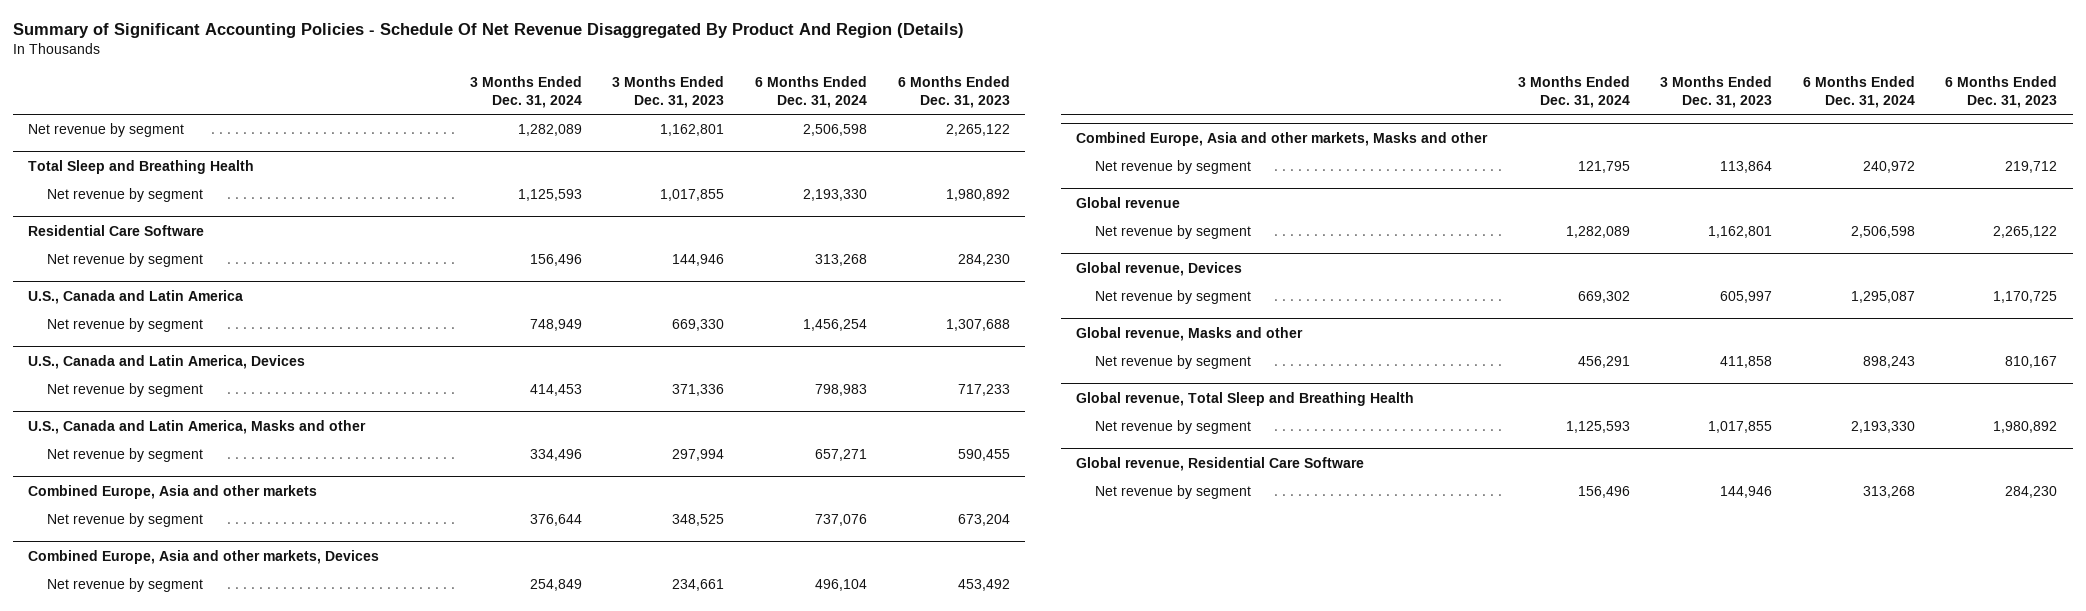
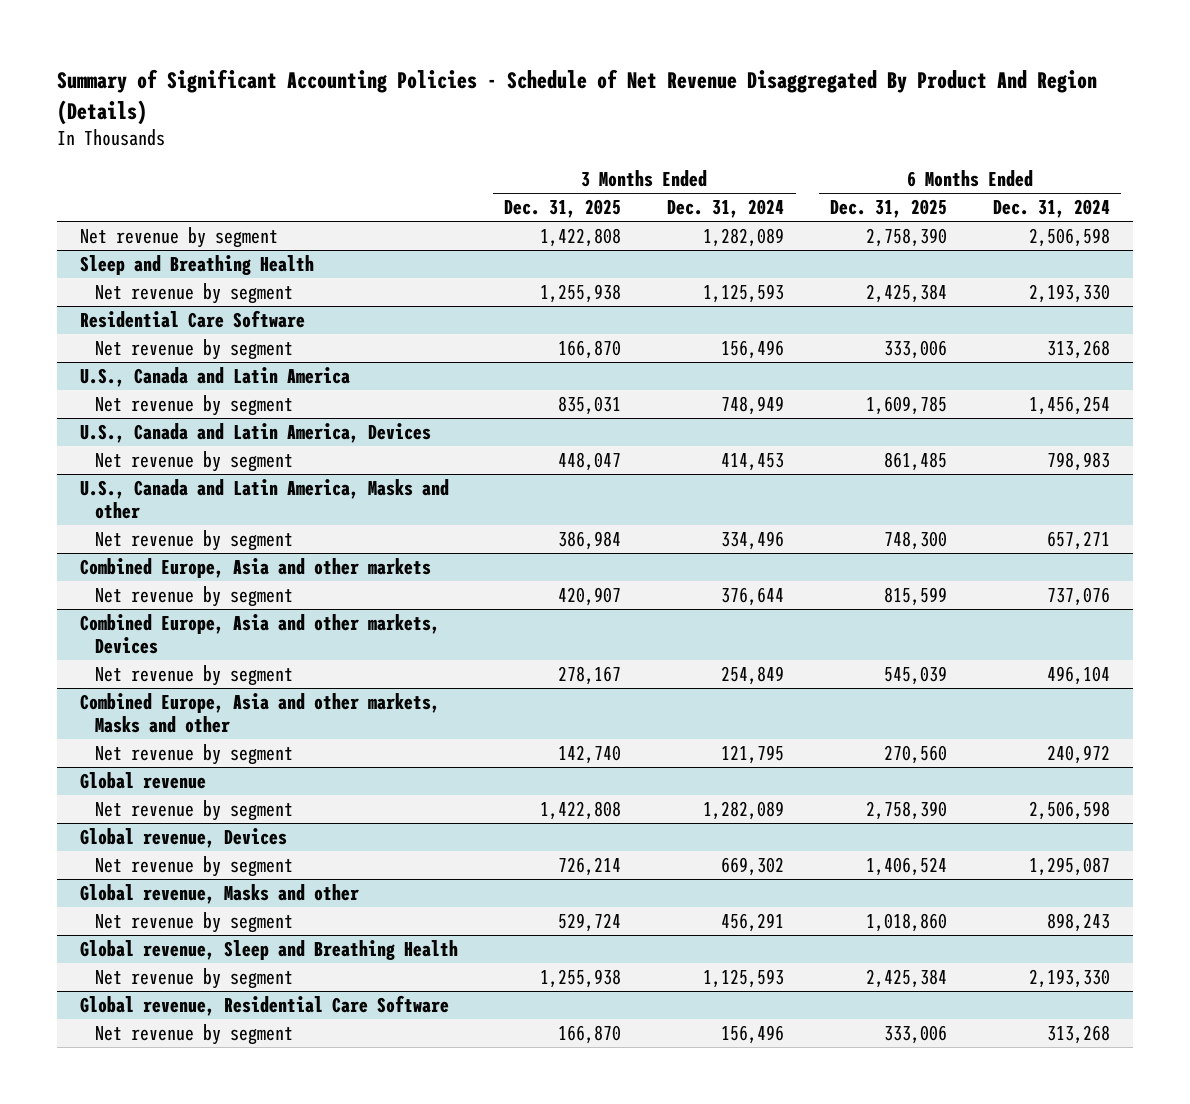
- Summary of Significant Accounting Policies - Schedule Of Net Revenue Disaggregated By Product And Region (Details)
+ Summary of Significant Accounting Policies - Schedule of Net Revenue Disaggregated By Product And Region (Details)
- | 3 Months Ended Dec. 31, 2024 | 3 Months Ended Dec. 31, 2023 | 6 Months Ended Dec. 31, 2024 | 6 Months Ended Dec. 31, 2023
+ | 3 Months Ended Dec. 31, 2025 | 3 Months Ended Dec. 31, 2024 | 6 Months Ended Dec. 31, 2025 | 6 Months Ended Dec. 31, 2024
- Total Sleep and Breathing Health
+ Sleep and Breathing Health
- Global revenue, Total Sleep and Breathing Health
+ Global revenue, Sleep and Breathing Health

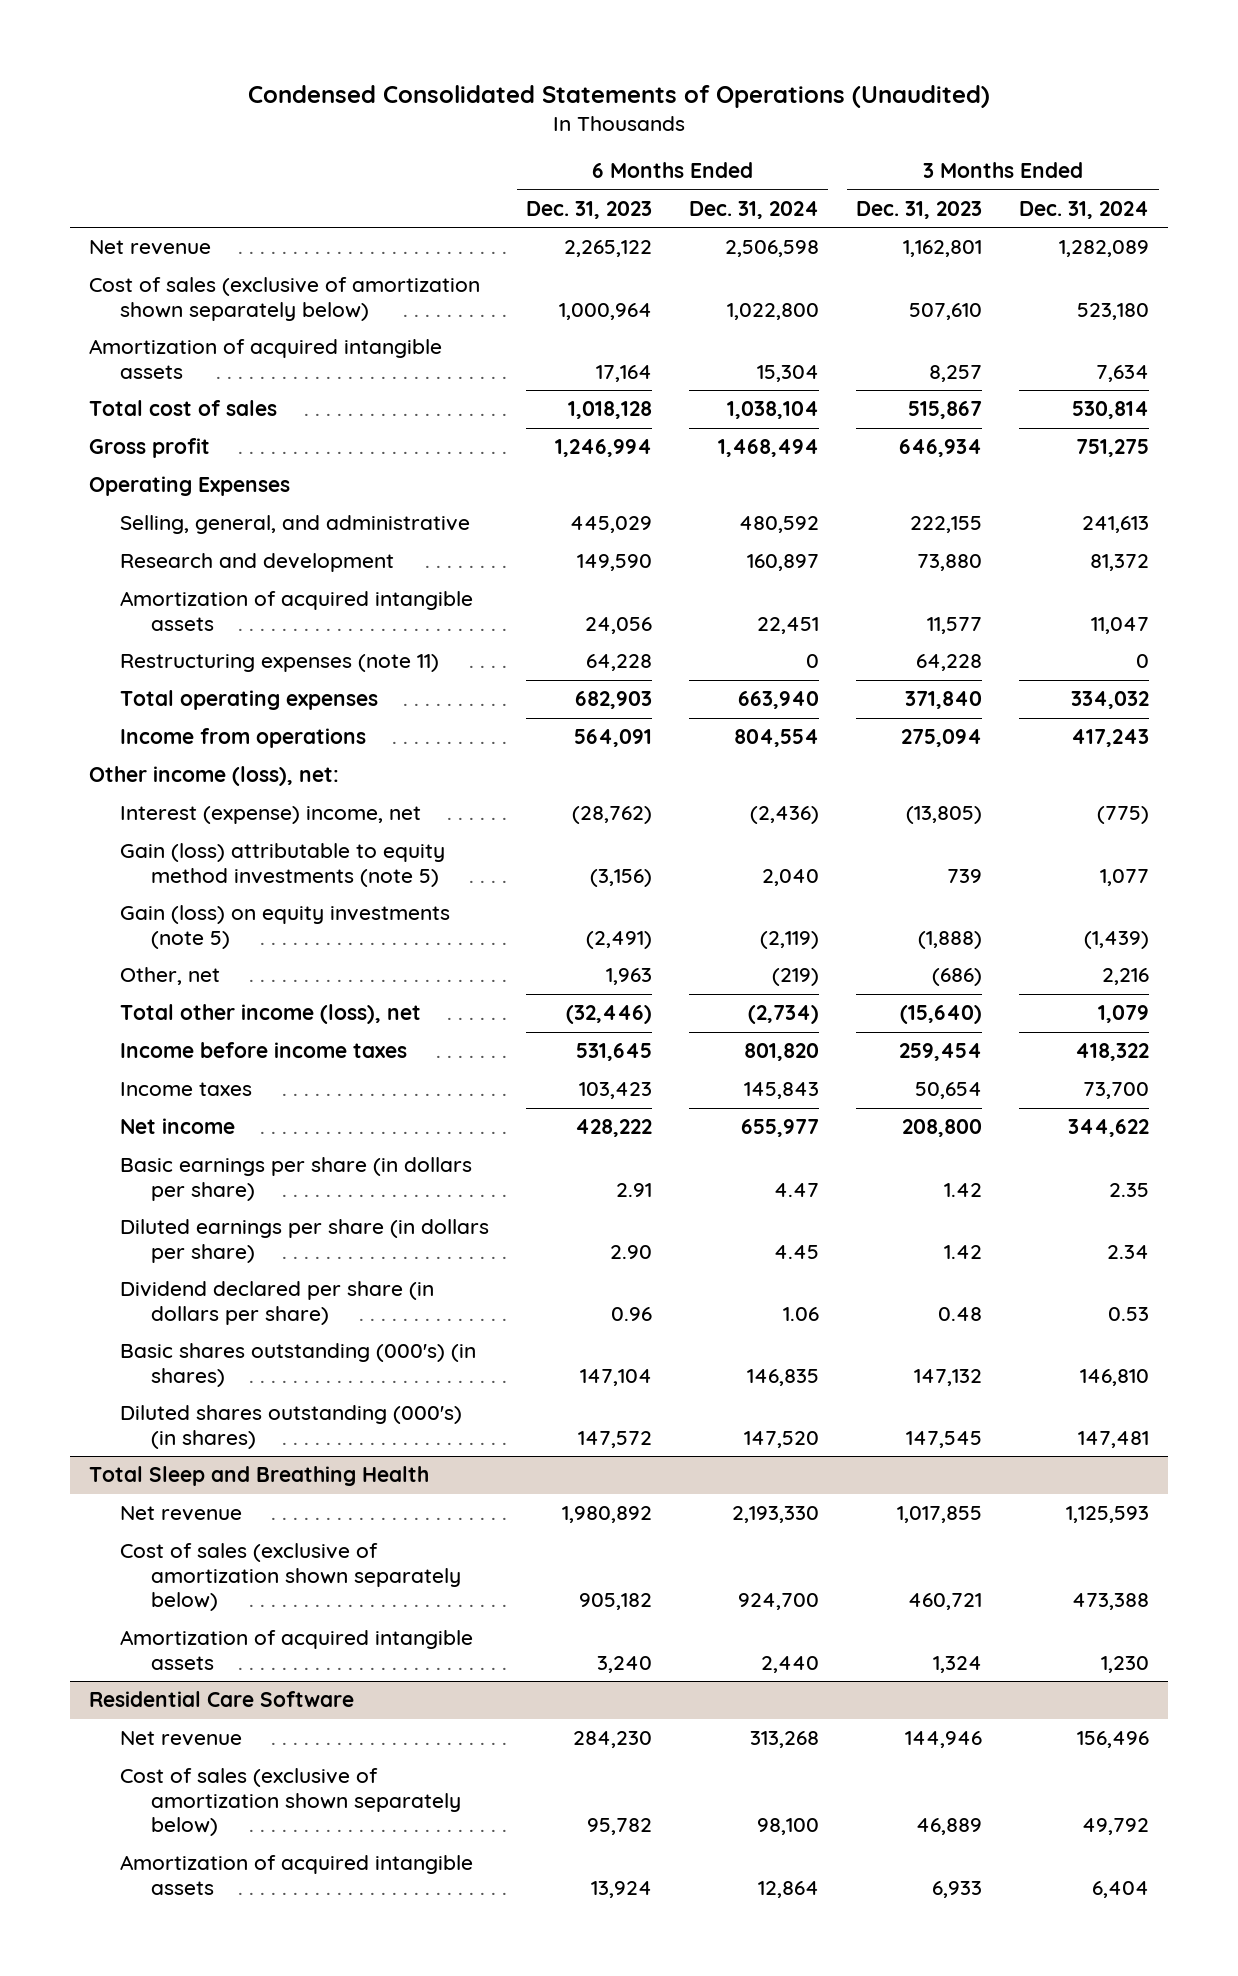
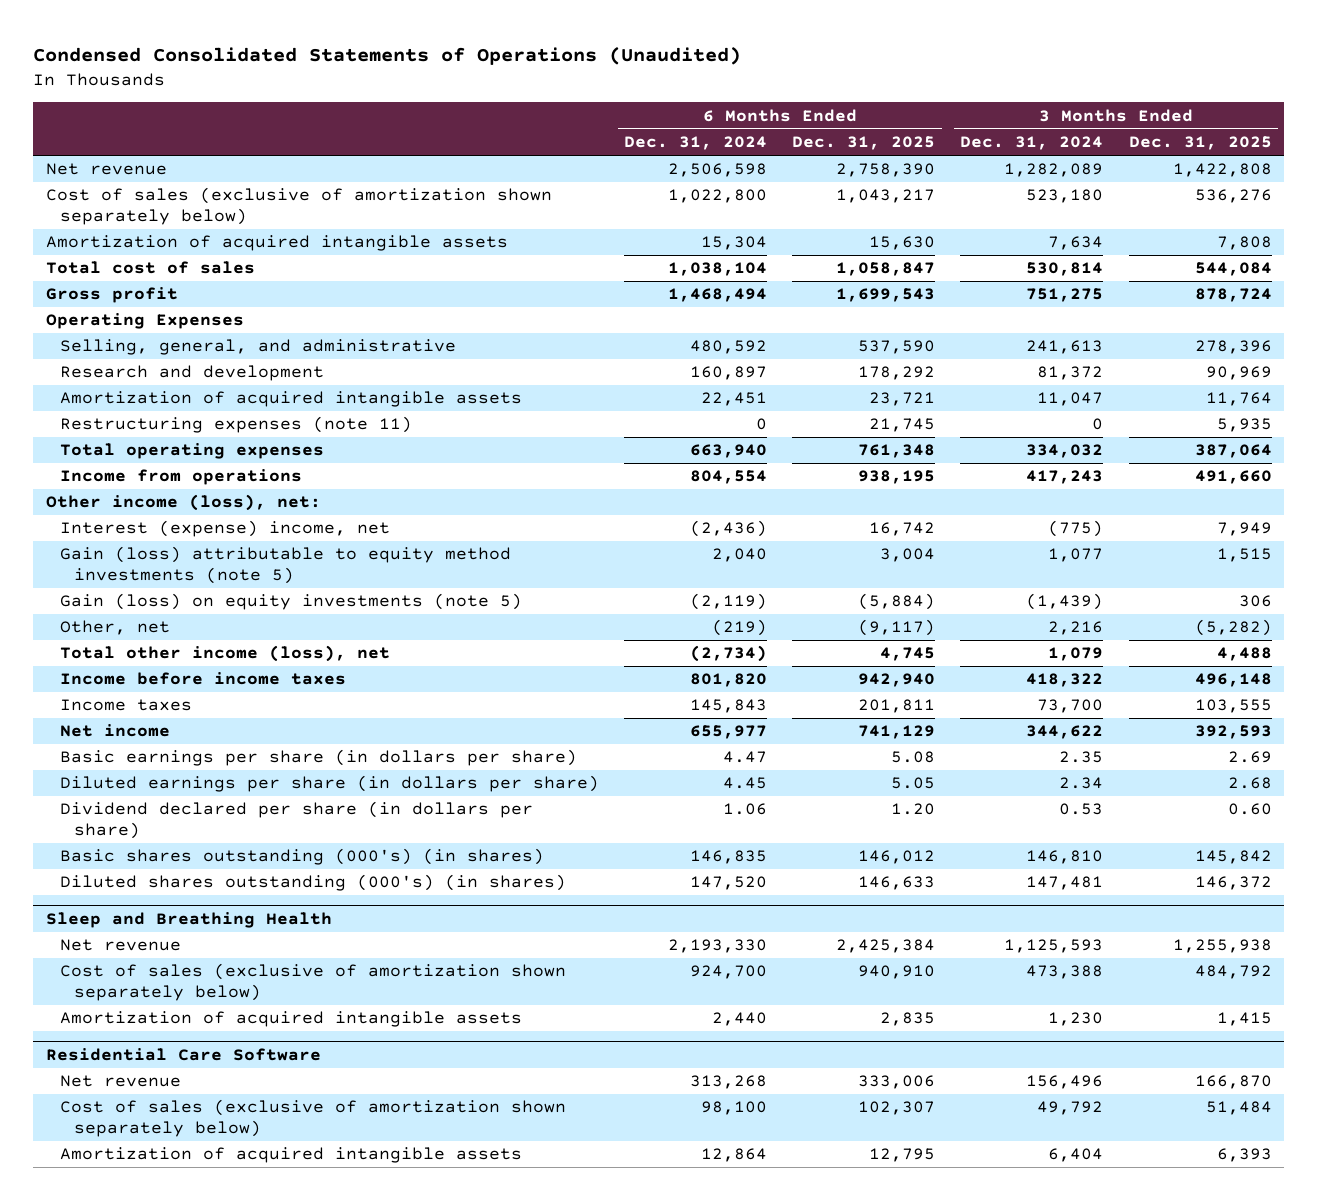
- | 6 Months Ended Dec. 31, 2023 | 6 Months Ended Dec. 31, 2024 | 3 Months Ended Dec. 31, 2023 | 3 Months Ended Dec. 31, 2024
+ | 6 Months Ended Dec. 31, 2024 | 6 Months Ended Dec. 31, 2025 | 3 Months Ended Dec. 31, 2024 | 3 Months Ended Dec. 31, 2025
- Total Sleep and Breathing Health
+ Sleep and Breathing Health

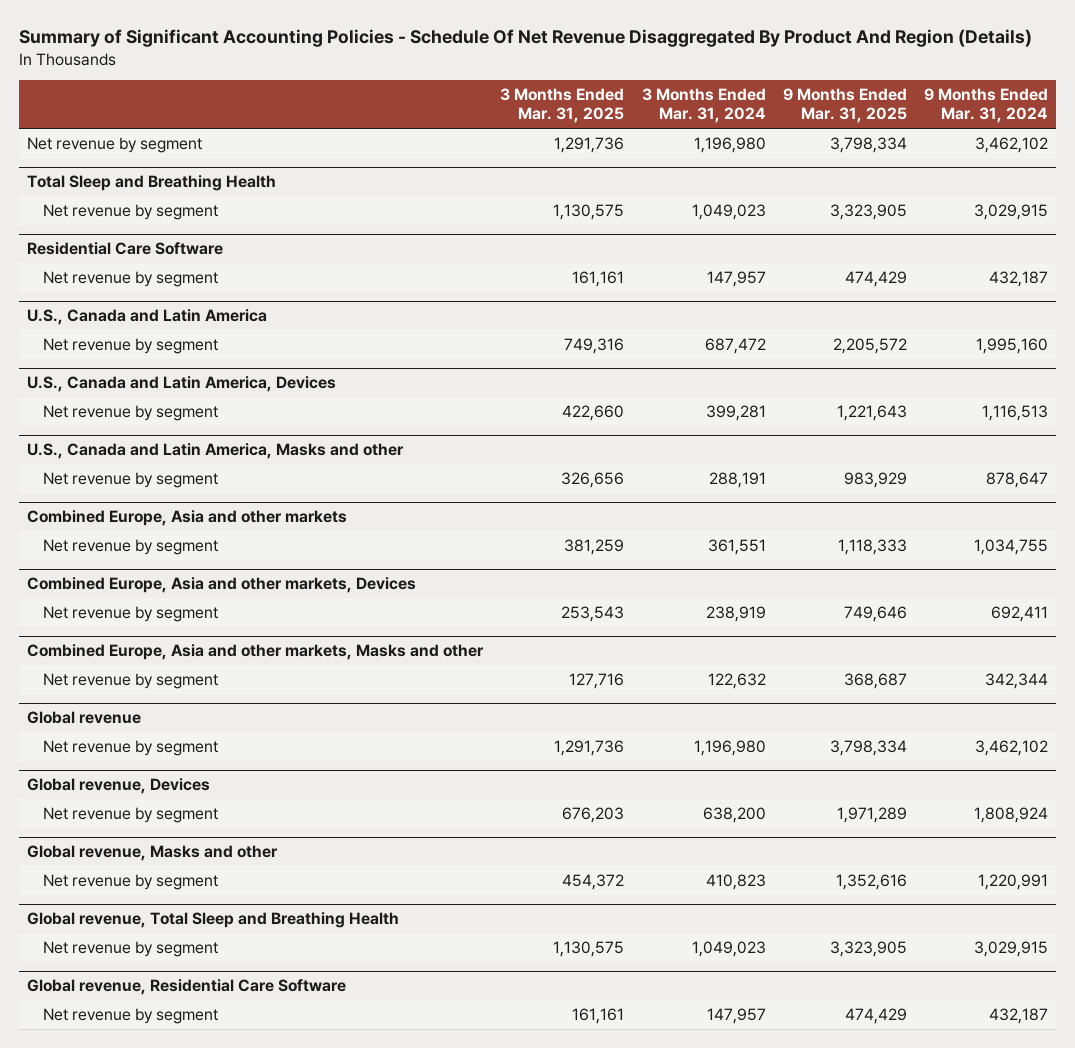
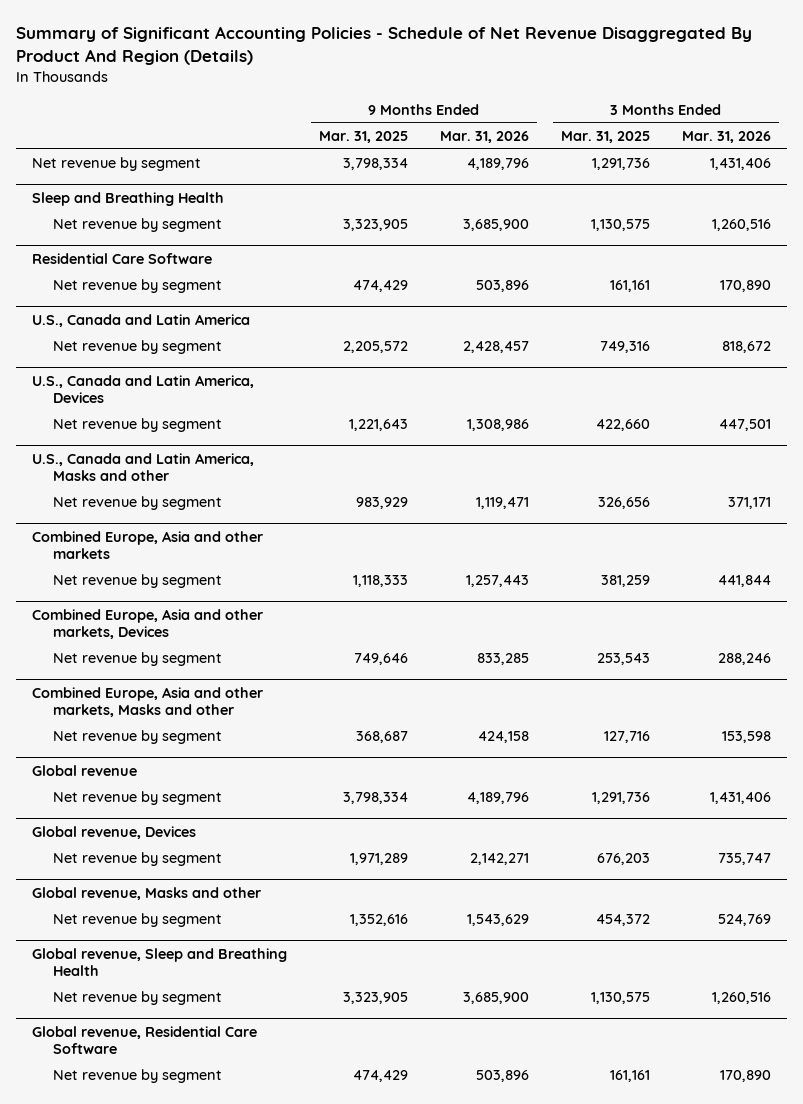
- Summary of Significant Accounting Policies - Schedule Of Net Revenue Disaggregated By Product And Region (Details)
+ Summary of Significant Accounting Policies - Schedule of Net Revenue Disaggregated By Product And Region (Details)
- | 3 Months Ended Mar. 31, 2025 | 3 Months Ended Mar. 31, 2024 | 9 Months Ended Mar. 31, 2025 | 9 Months Ended Mar. 31, 2024
+ | 9 Months Ended Mar. 31, 2025 | 9 Months Ended Mar. 31, 2026 | 3 Months Ended Mar. 31, 2025 | 3 Months Ended Mar. 31, 2026
- Total Sleep and Breathing Health
+ Sleep and Breathing Health
- Global revenue, Total Sleep and Breathing Health
+ Global revenue, Sleep and Breathing Health

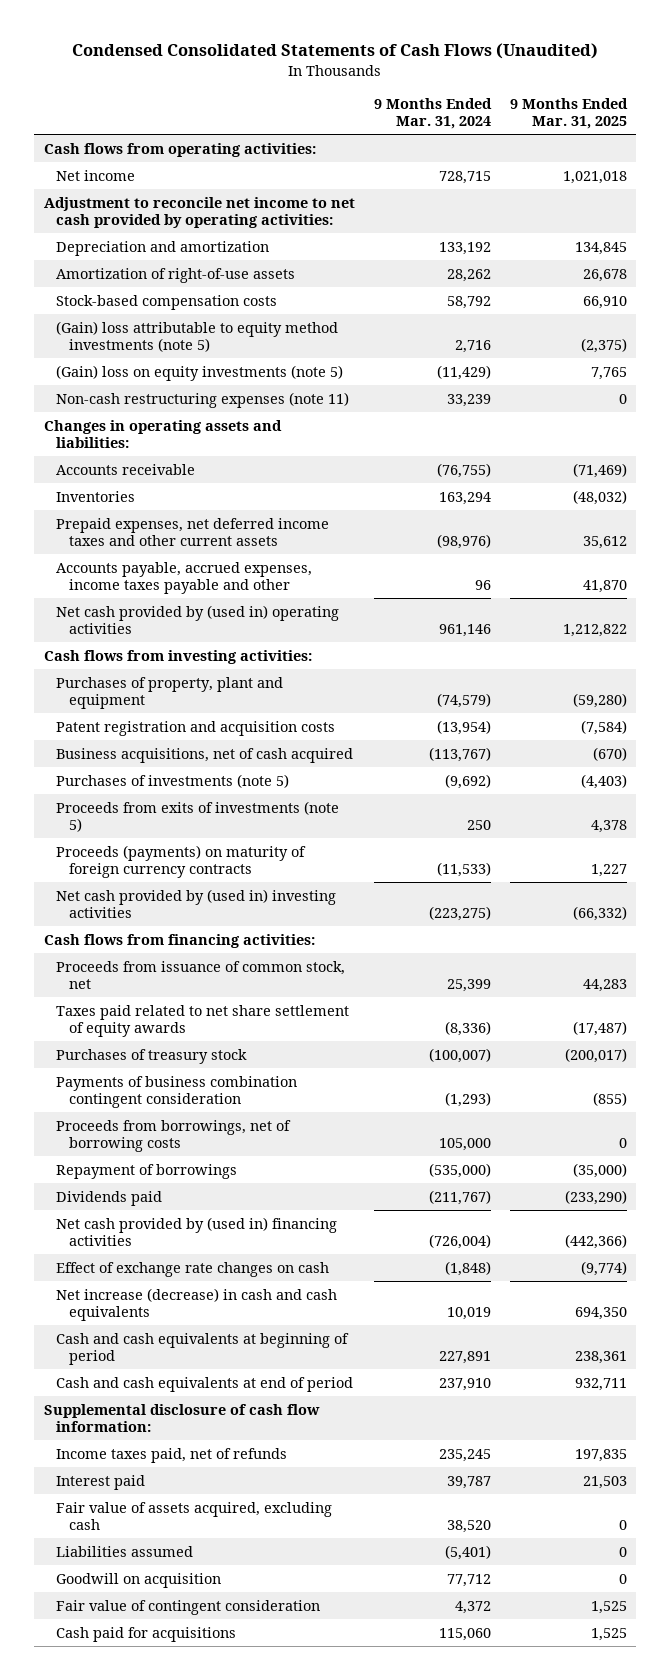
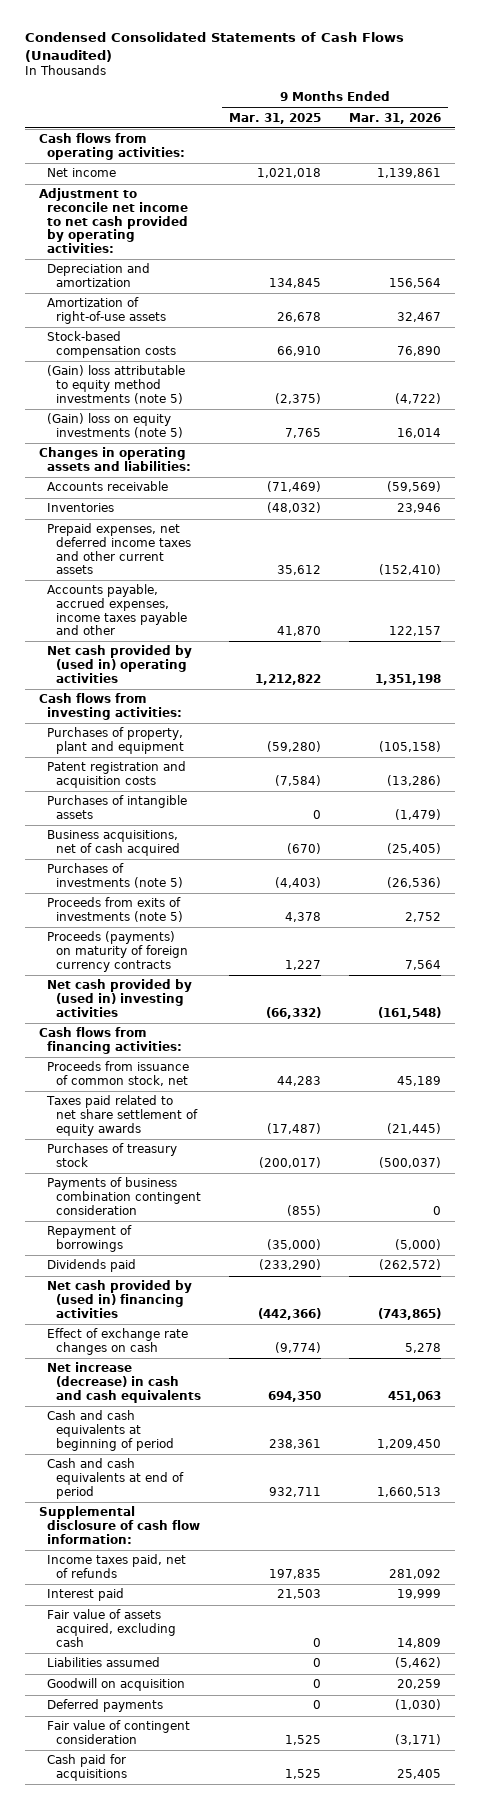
- | 9 Months Ended Mar. 31, 2024 | 9 Months Ended Mar. 31, 2025
+ | 9 Months Ended Mar. 31, 2025 | 9 Months Ended Mar. 31, 2026
- Non-cash restructuring expenses (note 11) | 33,239 | 0
+ Purchases of intangible assets | 0 | (1,479)
- Proceeds from borrowings, net of borrowing costs | 105,000 | 0
+ Deferred payments | 0 | (1,030)

